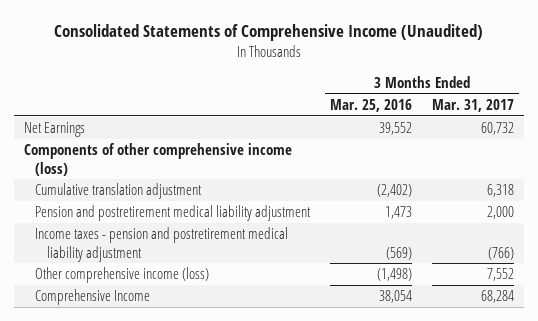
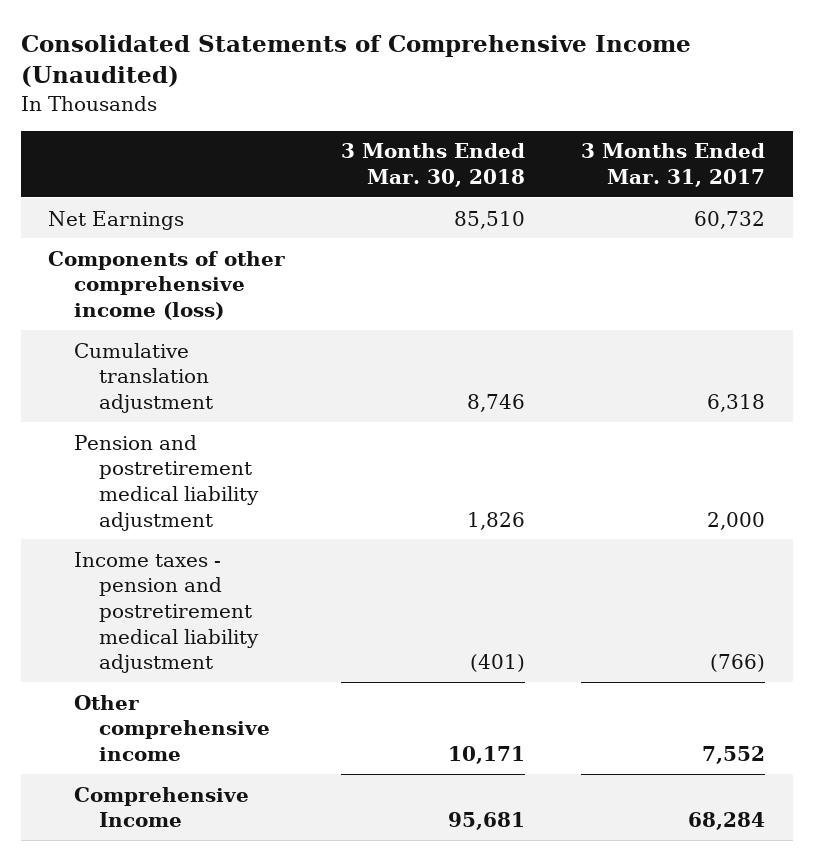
- | 3 Months Ended Mar. 25, 2016 | 3 Months Ended Mar. 31, 2017
+ | 3 Months Ended Mar. 30, 2018 | 3 Months Ended Mar. 31, 2017
- Other comprehensive income (loss) | (1,498) | 7,552
+ Other comprehensive income | 10,171 | 7,552

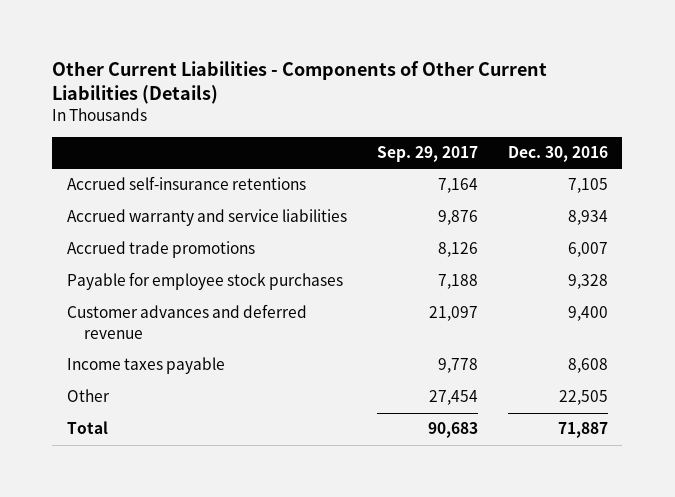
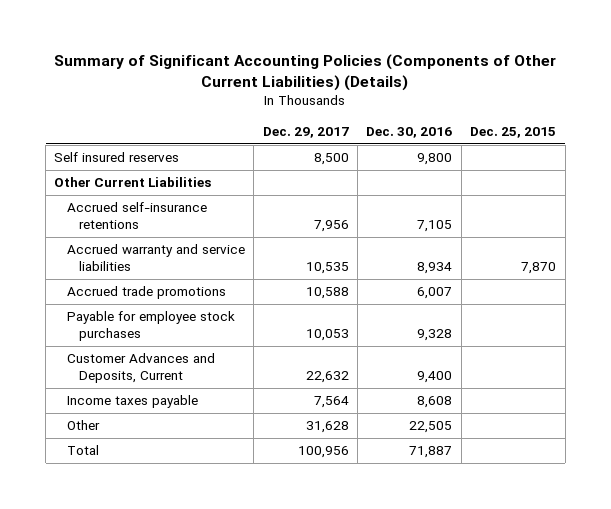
- Other Current Liabilities - Components of Other Current Liabilities (Details)
+ Summary of Significant Accounting Policies (Components of Other Current Liabilities) (Details)
- | Sep. 29, 2017 | Dec. 30, 2016
+ | Dec. 29, 2017 | Dec. 30, 2016 | Dec. 25, 2015
+ Self insured reserves | 8,500 | 9,800 |
+ Other Current Liabilities
- Customer advances and deferred revenue | 21,097 | 9,400
+ Customer Advances and Deposits, Current | 22,632 | 9,400 |

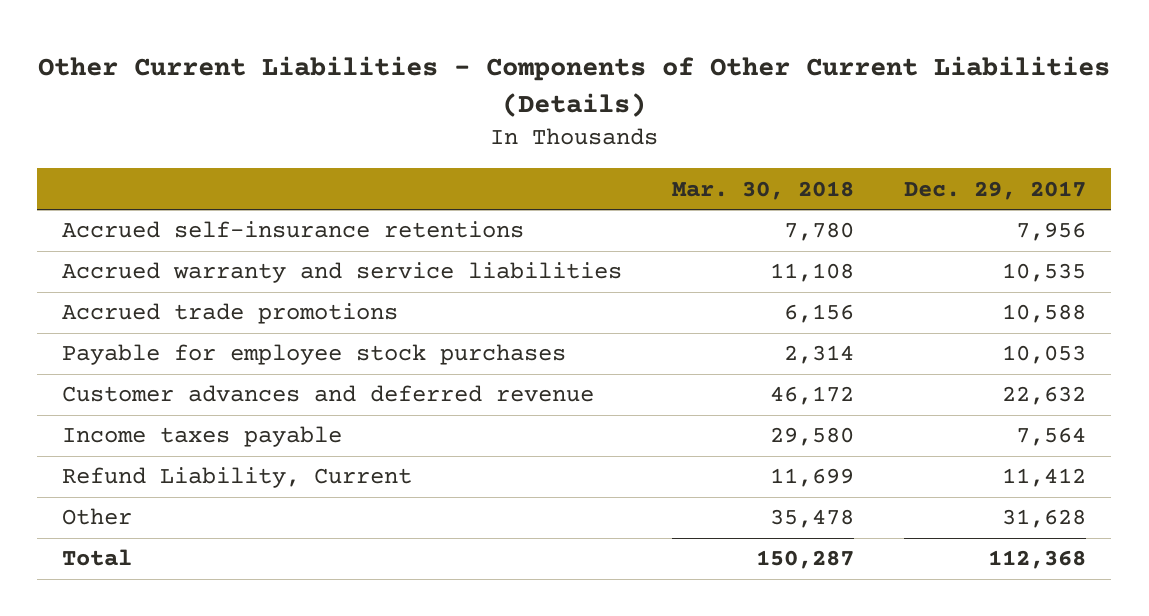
- Summary of Significant Accounting Policies (Components of Other Current Liabilities) (Details)
+ Other Current Liabilities - Components of Other Current Liabilities (Details)
- | Dec. 29, 2017 | Dec. 30, 2016 | Dec. 25, 2015
+ | Mar. 30, 2018 | Dec. 29, 2017
- Self insured reserves | 8,500 | 9,800 |
- Other Current Liabilities
- Customer Advances and Deposits, Current | 22,632 | 9,400 |
+ Customer advances and deferred revenue | 46,172 | 22,632
+ Refund Liability, Current | 11,699 | 11,412
- Total | 100,956 | 71,887 |
+ Total | 150,287 | 112,368

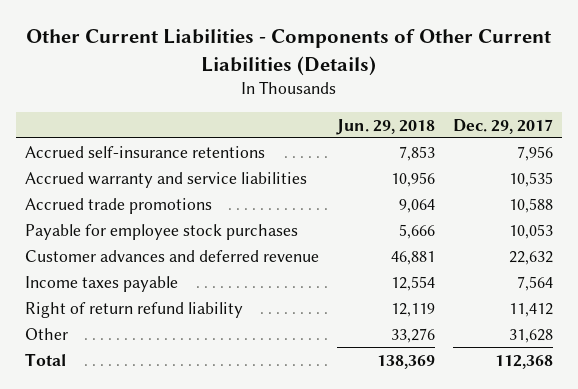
- | Mar. 30, 2018 | Dec. 29, 2017
+ | Jun. 29, 2018 | Dec. 29, 2017
- Refund Liability, Current | 11,699 | 11,412
+ Right of return refund liability | 12,119 | 11,412

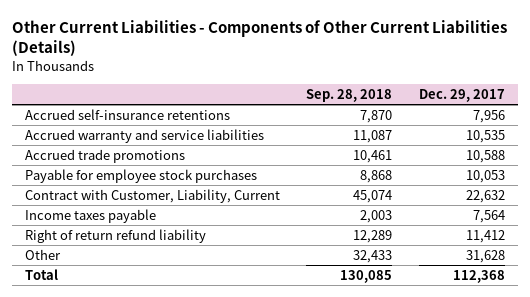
- | Jun. 29, 2018 | Dec. 29, 2017
+ | Sep. 28, 2018 | Dec. 29, 2017
- Customer advances and deferred revenue | 46,881 | 22,632
+ Contract with Customer, Liability, Current | 45,074 | 22,632

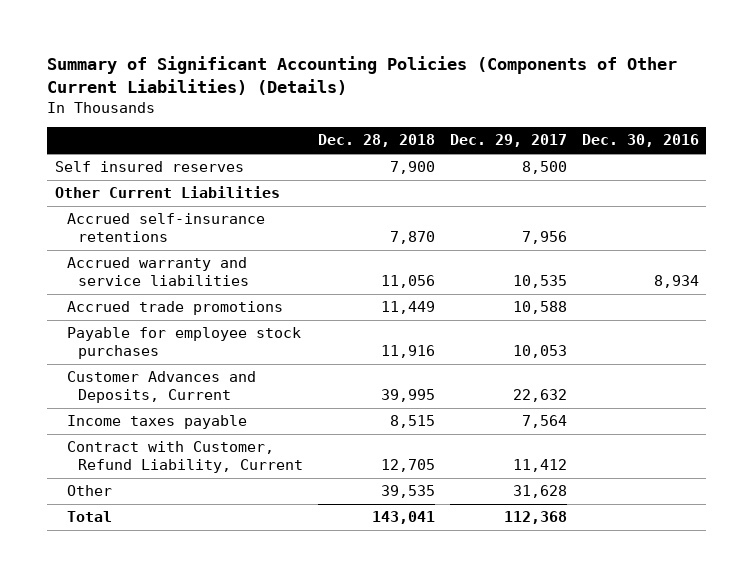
- Other Current Liabilities - Components of Other Current Liabilities (Details)
+ Summary of Significant Accounting Policies (Components of Other Current Liabilities) (Details)
- | Sep. 28, 2018 | Dec. 29, 2017
+ | Dec. 28, 2018 | Dec. 29, 2017 | Dec. 30, 2016
+ Self insured reserves | 7,900 | 8,500 |
+ Other Current Liabilities
- Contract with Customer, Liability, Current | 45,074 | 22,632
+ Customer Advances and Deposits, Current | 39,995 | 22,632 |
- Right of return refund liability | 12,289 | 11,412
+ Contract with Customer, Refund Liability, Current | 12,705 | 11,412 |

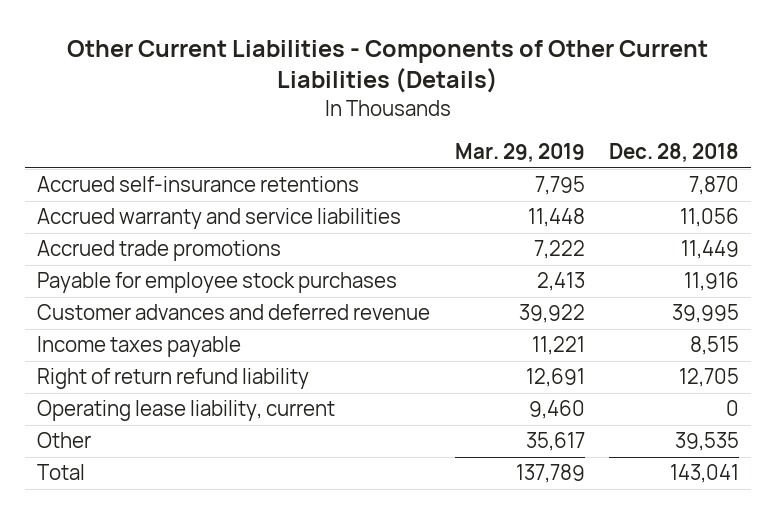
- Summary of Significant Accounting Policies (Components of Other Current Liabilities) (Details)
+ Other Current Liabilities - Components of Other Current Liabilities (Details)
- | Dec. 28, 2018 | Dec. 29, 2017 | Dec. 30, 2016
+ | Mar. 29, 2019 | Dec. 28, 2018
- Self insured reserves | 7,900 | 8,500 |
- Other Current Liabilities
- Customer Advances and Deposits, Current | 39,995 | 22,632 |
+ Customer advances and deferred revenue | 39,922 | 39,995
- Contract with Customer, Refund Liability, Current | 12,705 | 11,412 |
+ Right of return refund liability | 12,691 | 12,705
+ Operating lease liability, current | 9,460 | 0

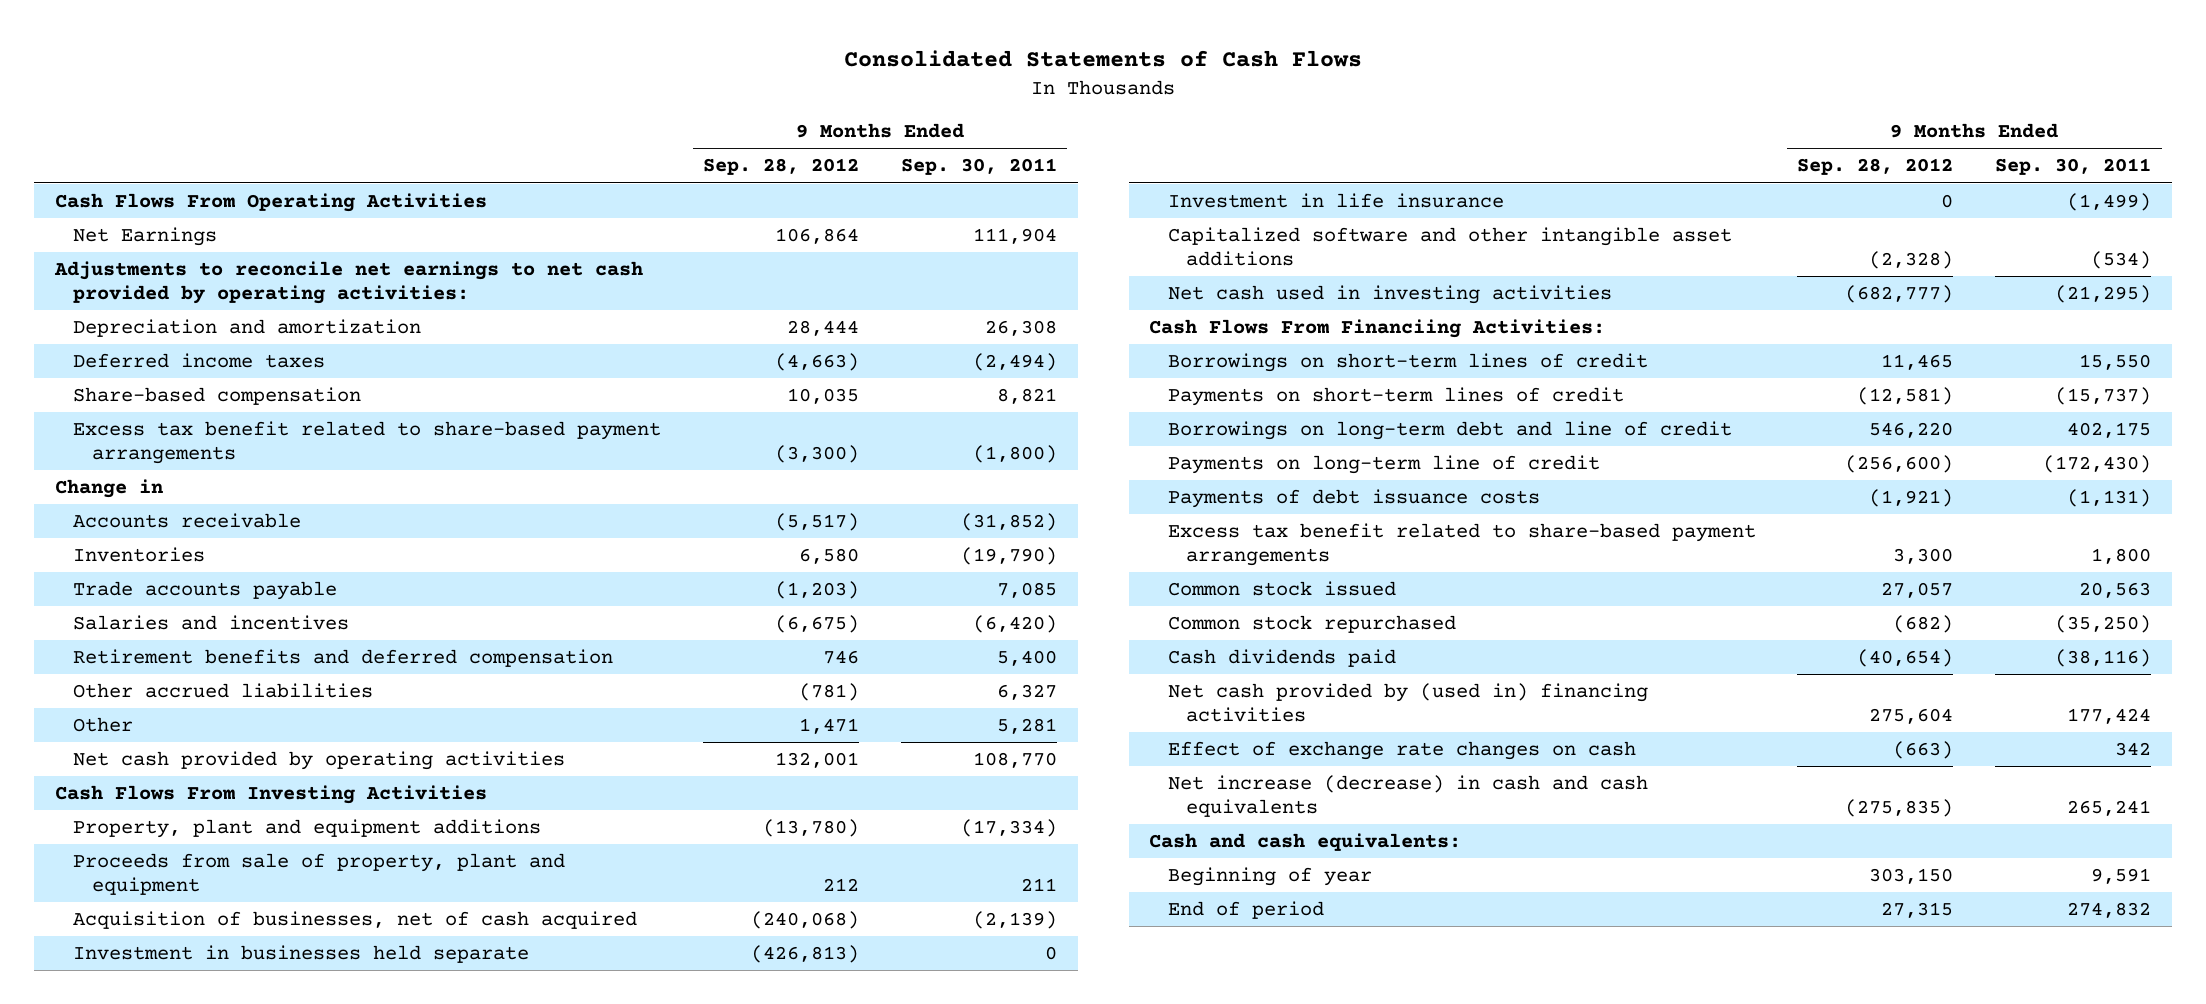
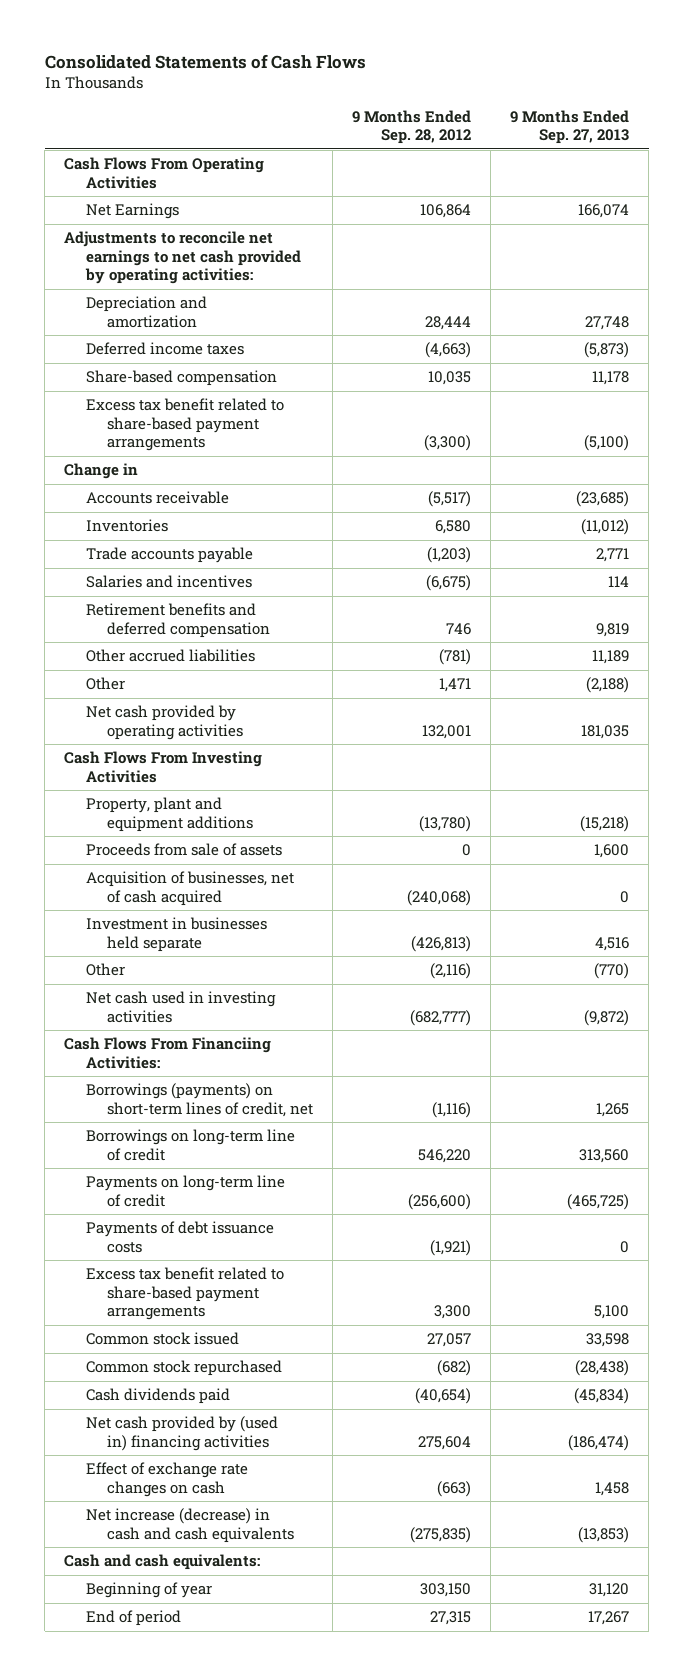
- | 9 Months Ended Sep. 28, 2012 | 9 Months Ended Sep. 30, 2011
+ | 9 Months Ended Sep. 28, 2012 | 9 Months Ended Sep. 27, 2013
- Proceeds from sale of property, plant and equipment | 212 | 211
+ Proceeds from sale of assets | 0 | 1,600
- Investment in life insurance | 0 | (1,499)
- Capitalized software and other intangible asset additions | (2,328) | (534)
+ Other | (2,116) | (770)
- Borrowings on short-term lines of credit | 11,465 | 15,550
- Payments on short-term lines of credit | (12,581) | (15,737)
- Borrowings on long-term debt and line of credit | 546,220 | 402,175
+ Borrowings (payments) on short-term lines of credit, net | (1,116) | 1,265
+ Borrowings on long-term line of credit | 546,220 | 313,560

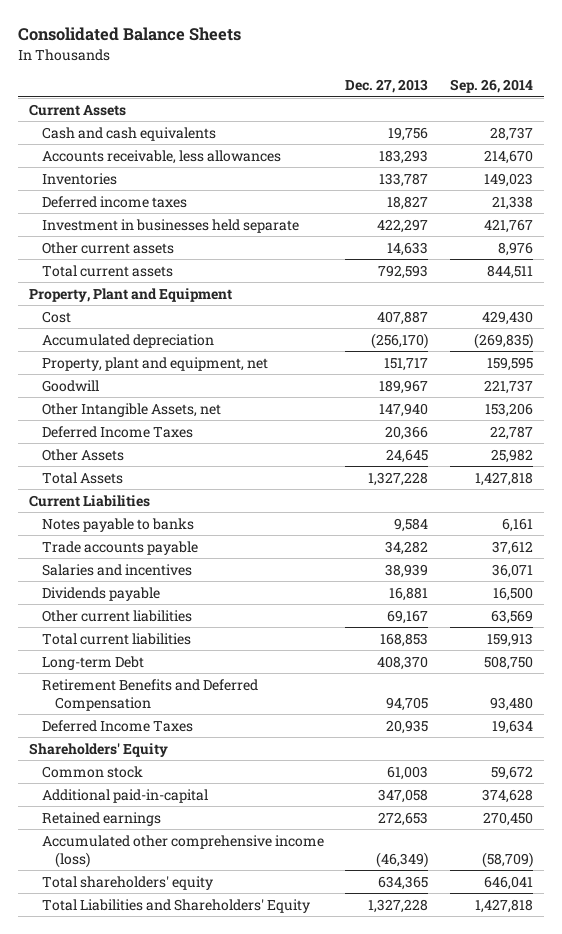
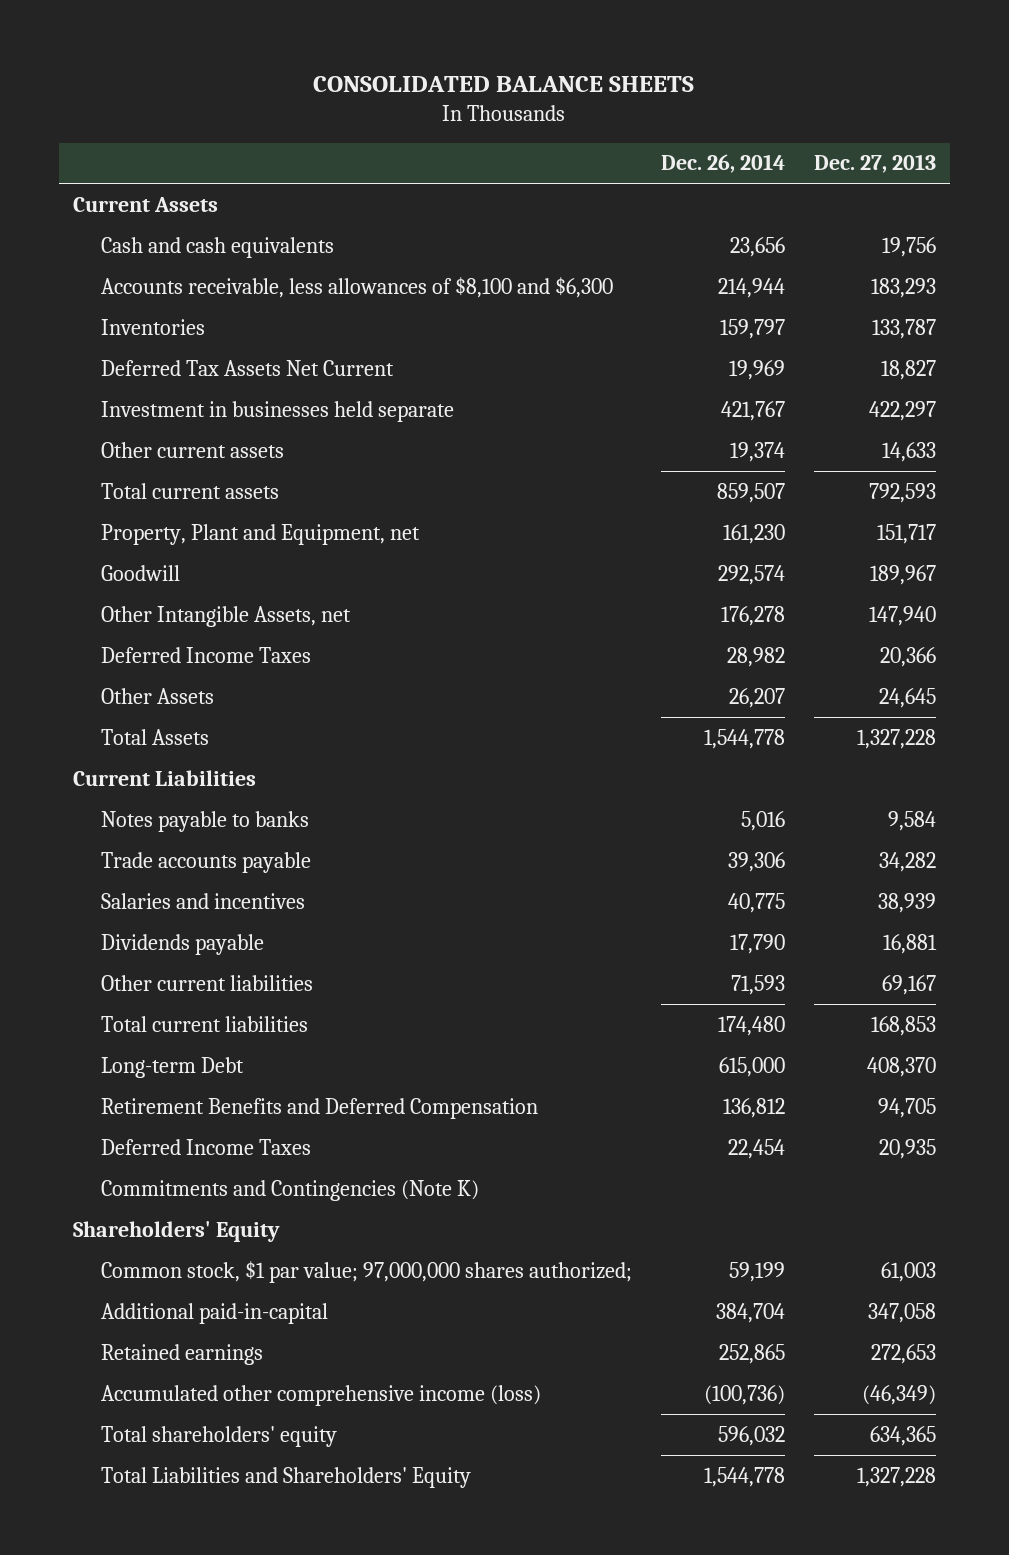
- Consolidated Balance Sheets
+ CONSOLIDATED BALANCE SHEETS
- | Dec. 27, 2013 | Sep. 26, 2014
+ | Dec. 26, 2014 | Dec. 27, 2013
- Accounts receivable, less allowances | 183,293 | 214,670
+ Accounts receivable, less allowances of $8,100 and $6,300 | 214,944 | 183,293
- Deferred income taxes | 18,827 | 21,338
+ Deferred Tax Assets Net Current | 19,969 | 18,827
- Property, Plant and Equipment
- Cost | 407,887 | 429,430
- Accumulated depreciation | (256,170) | (269,835)
- Property, plant and equipment, net | 151,717 | 159,595
+ Property, Plant and Equipment, net | 161,230 | 151,717
+ Commitments and Contingencies (Note K)
- Common stock | 61,003 | 59,672
+ Common stock, $1 par value; 97,000,000 shares authorized; | 59,199 | 61,003

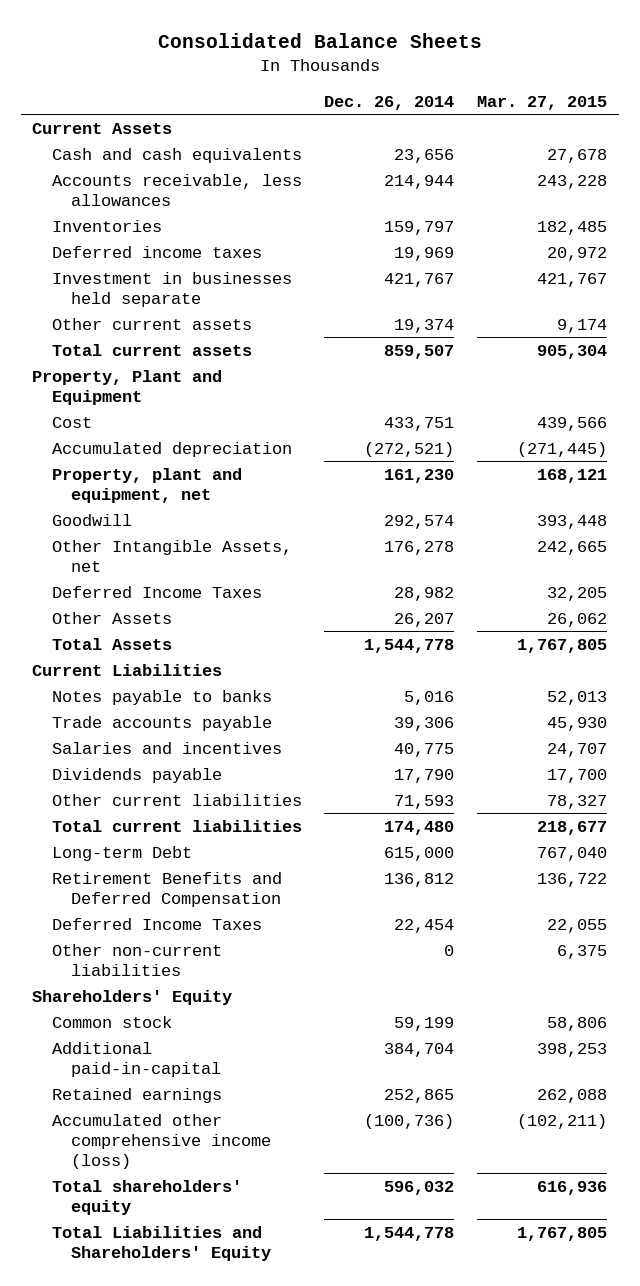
- CONSOLIDATED BALANCE SHEETS
+ Consolidated Balance Sheets
- | Dec. 26, 2014 | Dec. 27, 2013
+ | Dec. 26, 2014 | Mar. 27, 2015
- Accounts receivable, less allowances of $8,100 and $6,300 | 214,944 | 183,293
+ Accounts receivable, less allowances | 214,944 | 243,228
- Deferred Tax Assets Net Current | 19,969 | 18,827
+ Deferred income taxes | 19,969 | 20,972
- Property, Plant and Equipment, net | 161,230 | 151,717
+ Property, Plant and Equipment
+ Cost | 433,751 | 439,566
+ Accumulated depreciation | (272,521) | (271,445)
+ Property, plant and equipment, net | 161,230 | 168,121
- Commitments and Contingencies (Note K)
+ Other non-current liabilities | 0 | 6,375
- Common stock, $1 par value; 97,000,000 shares authorized; | 59,199 | 61,003
+ Common stock | 59,199 | 58,806

